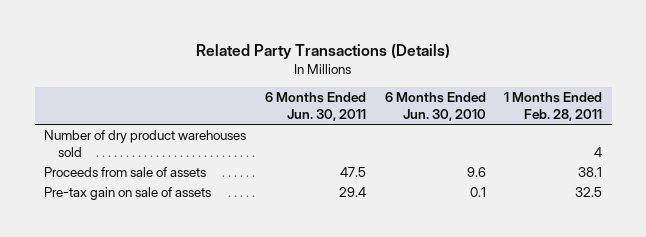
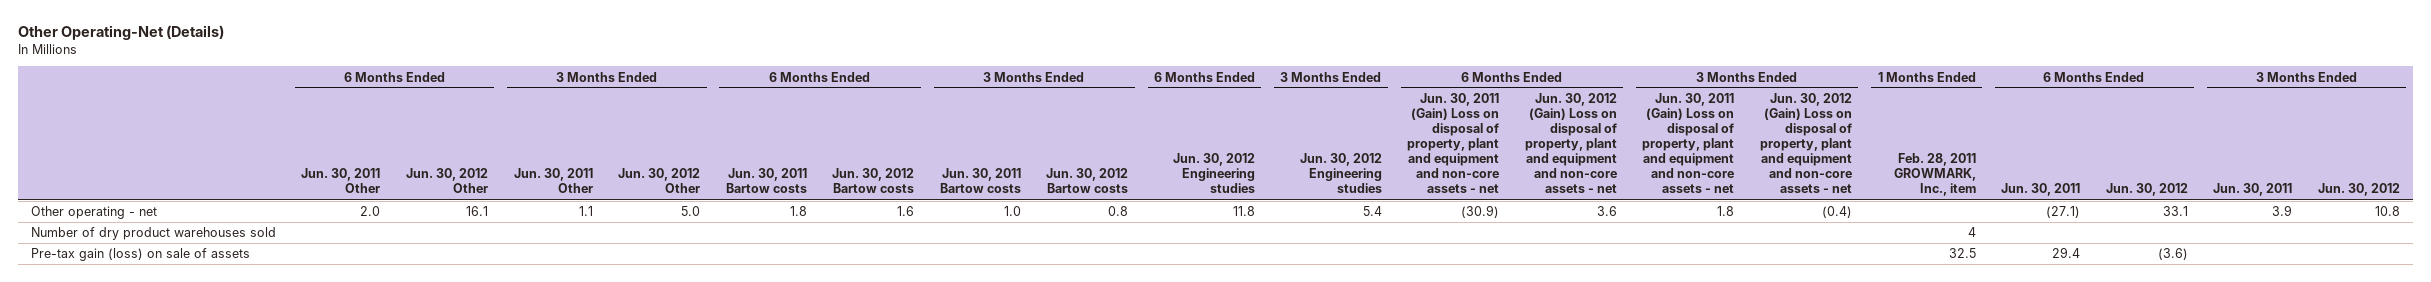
- Related Party Transactions (Details)
+ Other Operating-Net (Details)
- | 6 Months Ended Jun. 30, 2011 | 6 Months Ended Jun. 30, 2010 | 1 Months Ended Feb. 28, 2011
+ | 6 Months Ended Jun. 30, 2011 Other | 6 Months Ended Jun. 30, 2012 Other | 3 Months Ended Jun. 30, 2011 Other | 3 Months Ended Jun. 30, 2012 Other | 6 Months Ended Jun. 30, 2011 Bartow costs | 6 Months Ended Jun. 30, 2012 Bartow costs | 3 Months Ended Jun. 30, 2011 Bartow costs | 3 Months Ended Jun. 30, 2012 Bartow costs | 6 Months Ended Jun. 30, 2012 Engineering studies | 3 Months Ended Jun. 30, 2012 Engineering studies | 6 Months Ended Jun. 30, 2011 (Gain) Loss on disposal of property, plant and equipment and non-core assets - net | 6 Months Ended Jun. 30, 2012 (Gain) Loss on disposal of property, plant and equipment and non-core assets - net | 3 Months Ended Jun. 30, 2011 (Gain) Loss on disposal of property, plant and equipment and non-core assets - net | 3 Months Ended Jun. 30, 2012 (Gain) Loss on disposal of property, plant and equipment and non-core assets - net | 1 Months Ended Feb. 28, 2011 GROWMARK, Inc., item | 6 Months Ended Jun. 30, 2011 | 6 Months Ended Jun. 30, 2012 | 3 Months Ended Jun. 30, 2011 | 3 Months Ended Jun. 30, 2012
+ Other operating - net | 2.0 | 16.1 | 1.1 | 5.0 | 1.8 | 1.6 | 1.0 | 0.8 | 11.8 | 5.4 | (30.9) | 3.6 | 1.8 | (0.4) | | (27.1) | 33.1 | 3.9 | 10.8
- Proceeds from sale of assets | 47.5 | 9.6 | 38.1
- Pre-tax gain on sale of assets | 29.4 | 0.1 | 32.5
+ Pre-tax gain (loss) on sale of assets | | | | | | | | | | | | | | | 32.5 | 29.4 | (3.6) | |

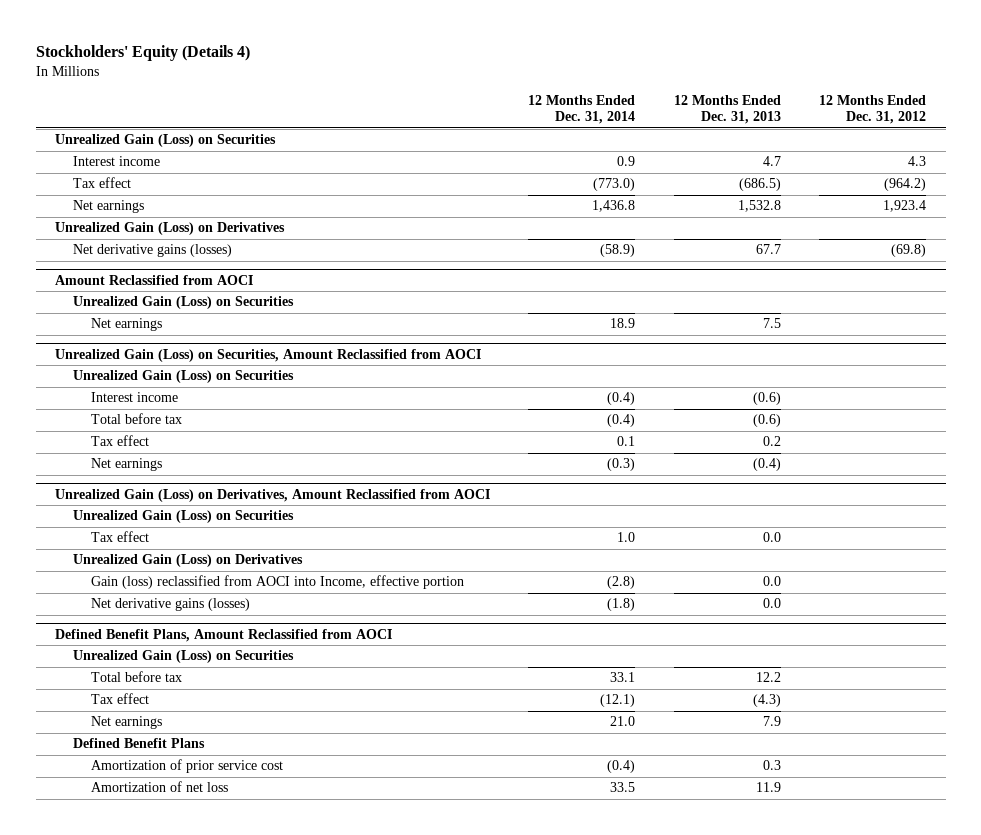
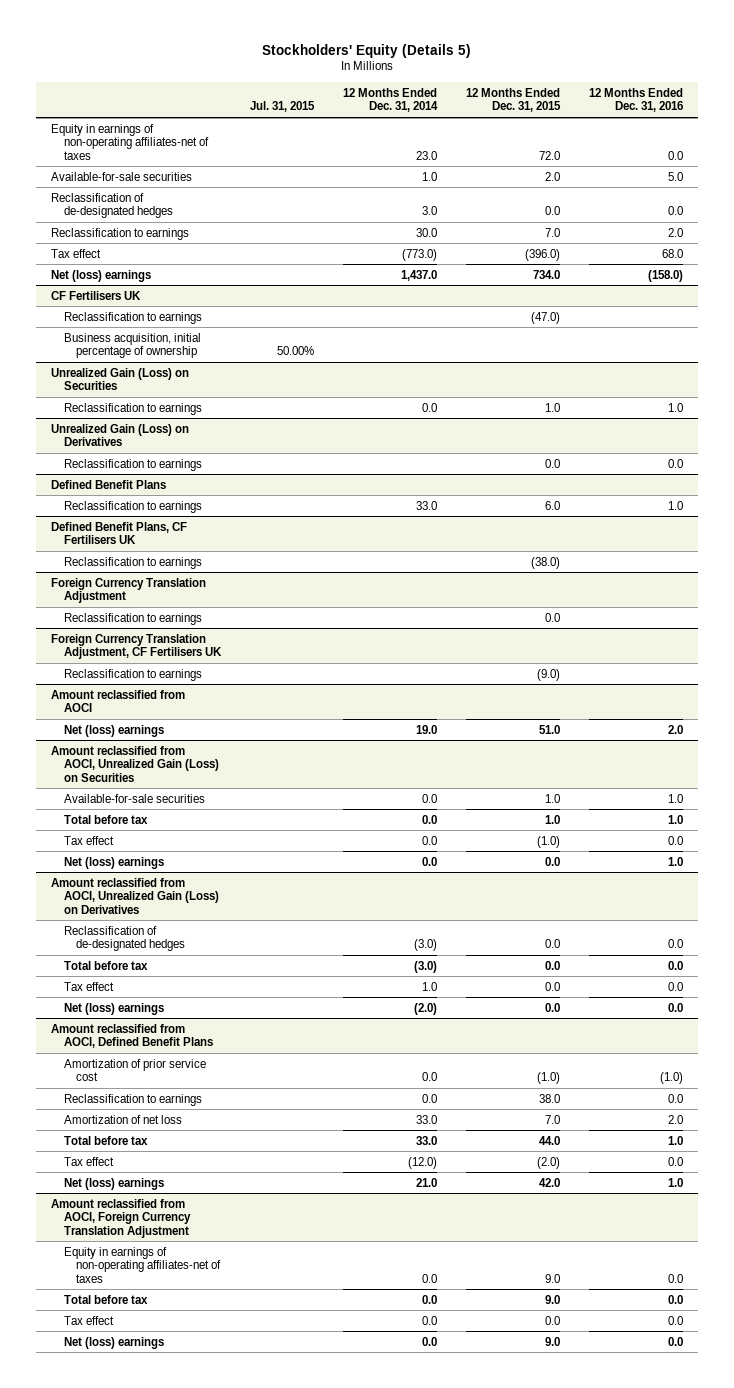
- Stockholders' Equity (Details 4)
+ Stockholders' Equity (Details 5)
- | 12 Months Ended Dec. 31, 2014 | 12 Months Ended Dec. 31, 2013 | 12 Months Ended Dec. 31, 2012
+ | Jul. 31, 2015 | 12 Months Ended Dec. 31, 2014 | 12 Months Ended Dec. 31, 2015 | 12 Months Ended Dec. 31, 2016
- Unrealized Gain (Loss) on Securities
- Interest income | 0.9 | 4.7 | 4.3
+ Equity in earnings of non-operating affiliates-net of taxes | | 23.0 | 72.0 | 0.0
+ Available-for-sale securities | | 1.0 | 2.0 | 5.0
+ Reclassification of de-designated hedges | | 3.0 | 0.0 | 0.0
+ Reclassification to earnings | | 30.0 | 7.0 | 2.0
- Net earnings | 1,436.8 | 1,532.8 | 1,923.4
- Unrealized Gain (Loss) on Derivatives
- Net derivative gains (losses) | (58.9) | 67.7 | (69.8)
- Amount Reclassified from AOCI
- Unrealized Gain (Loss) on Securities
- Net earnings | 18.9 | 7.5 |
- Unrealized Gain (Loss) on Securities, Amount Reclassified from AOCI
- Unrealized Gain (Loss) on Securities
- Interest income | (0.4) | (0.6) |
- Total before tax | (0.4) | (0.6) |
- Tax effect | 0.1 | 0.2 |
- Net earnings | (0.3) | (0.4) |
- Unrealized Gain (Loss) on Derivatives, Amount Reclassified from AOCI
- Unrealized Gain (Loss) on Securities
+ Net (loss) earnings | | 1,437.0 | 734.0 | (158.0)
+ CF Fertilisers UK
+ Reclassification to earnings | | | (47.0) |
+ Business acquisition, initial percentage of ownership | 50.00% | | |
+ Unrealized Gain (Loss) on Securities
+ Reclassification to earnings | | 0.0 | 1.0 | 1.0
+ Unrealized Gain (Loss) on Derivatives
+ Reclassification to earnings | | | 0.0 | 0.0
+ Defined Benefit Plans
+ Reclassification to earnings | | 33.0 | 6.0 | 1.0
+ Defined Benefit Plans, CF Fertilisers UK
+ Reclassification to earnings | | | (38.0) |
+ Foreign Currency Translation Adjustment
+ Reclassification to earnings | | | 0.0 |
+ Foreign Currency Translation Adjustment, CF Fertilisers UK
+ Reclassification to earnings | | | (9.0) |
+ Amount reclassified from AOCI
+ Net (loss) earnings | | 19.0 | 51.0 | 2.0
+ Amount reclassified from AOCI, Unrealized Gain (Loss) on Securities
+ Available-for-sale securities | | 0.0 | 1.0 | 1.0
+ Total before tax | | 0.0 | 1.0 | 1.0
+ Tax effect | | 0.0 | (1.0) | 0.0
+ Net (loss) earnings | | 0.0 | 0.0 | 1.0
+ Amount reclassified from AOCI, Unrealized Gain (Loss) on Derivatives
+ Reclassification of de-designated hedges | | (3.0) | 0.0 | 0.0
+ Total before tax | | (3.0) | 0.0 | 0.0
- Unrealized Gain (Loss) on Derivatives
- Gain (loss) reclassified from AOCI into Income, effective portion | (2.8) | 0.0 |
- Net derivative gains (losses) | (1.8) | 0.0 |
- Defined Benefit Plans, Amount Reclassified from AOCI
- Unrealized Gain (Loss) on Securities
- Total before tax | 33.1 | 12.2 |
- Tax effect | (12.1) | (4.3) |
- Net earnings | 21.0 | 7.9 |
- Defined Benefit Plans
- Amortization of prior service cost | (0.4) | 0.3 |
- Amortization of net loss | 33.5 | 11.9 |
+ Net (loss) earnings | | (2.0) | 0.0 | 0.0
+ Amount reclassified from AOCI, Defined Benefit Plans
+ Amortization of prior service cost | | 0.0 | (1.0) | (1.0)
+ Reclassification to earnings | | 0.0 | 38.0 | 0.0
+ Amortization of net loss | | 33.0 | 7.0 | 2.0
+ Total before tax | | 33.0 | 44.0 | 1.0
+ Tax effect | | (12.0) | (2.0) | 0.0
+ Net (loss) earnings | | 21.0 | 42.0 | 1.0
+ Amount reclassified from AOCI, Foreign Currency Translation Adjustment
+ Equity in earnings of non-operating affiliates-net of taxes | | 0.0 | 9.0 | 0.0
+ Total before tax | | 0.0 | 9.0 | 0.0
+ Tax effect | | 0.0 | 0.0 | 0.0
+ Net (loss) earnings | | 0.0 | 9.0 | 0.0

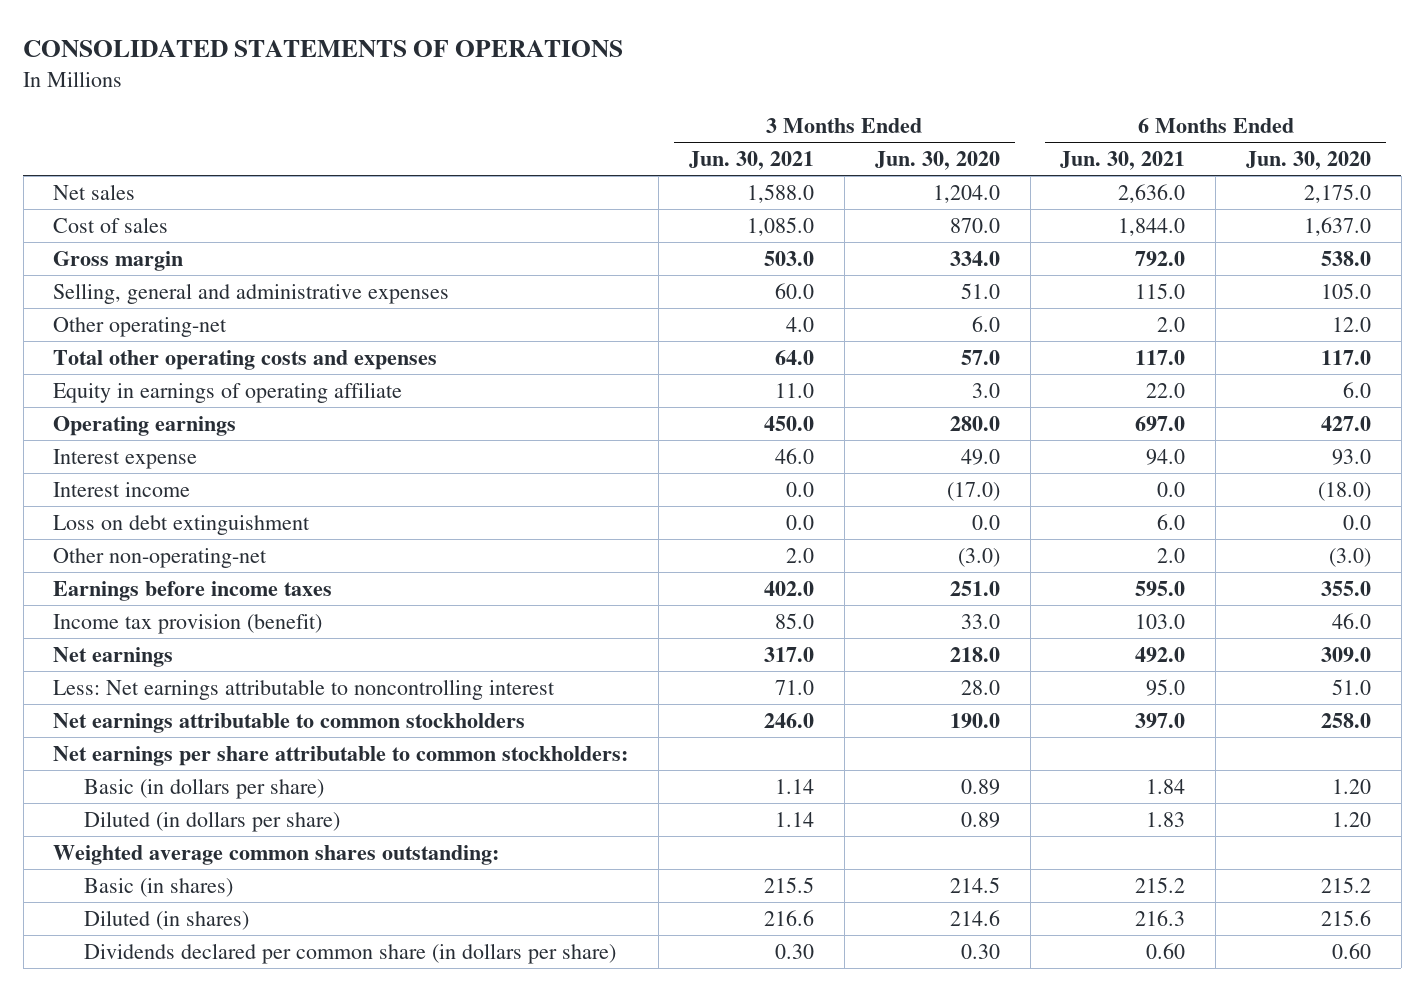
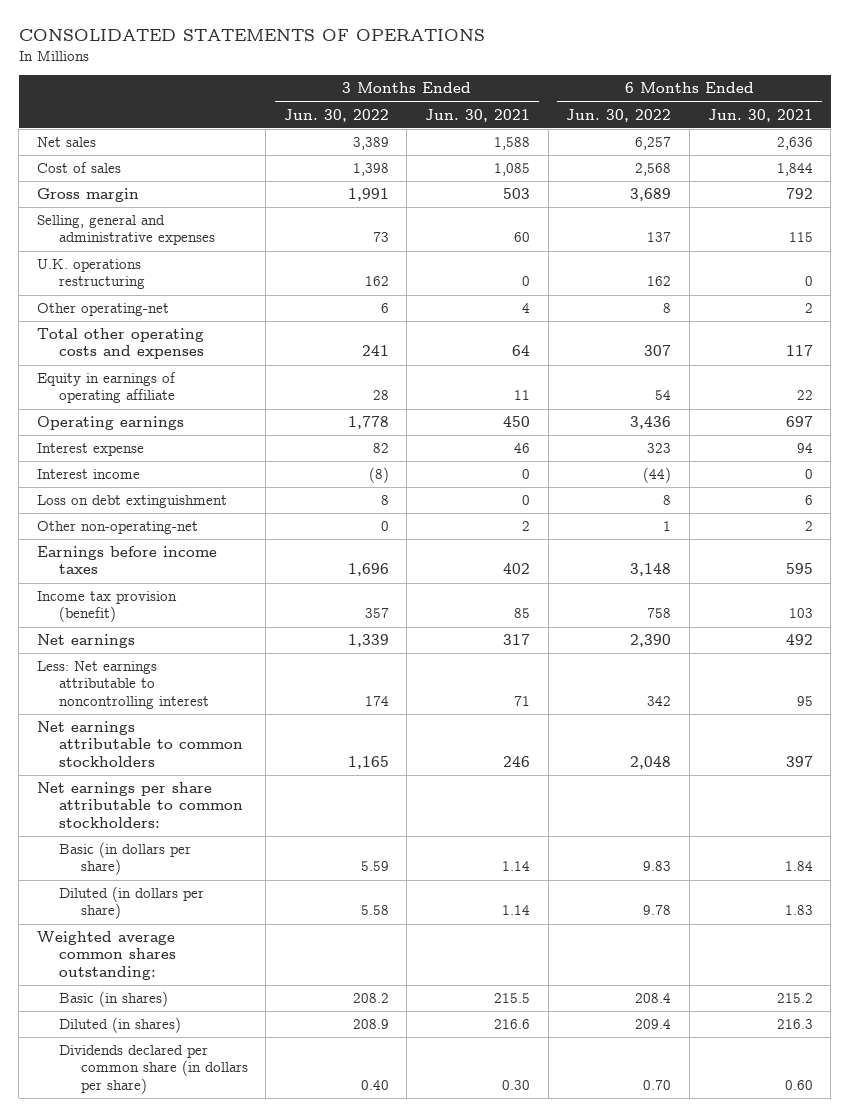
- | 3 Months Ended Jun. 30, 2021 | 3 Months Ended Jun. 30, 2020 | 6 Months Ended Jun. 30, 2021 | 6 Months Ended Jun. 30, 2020
+ | 3 Months Ended Jun. 30, 2022 | 3 Months Ended Jun. 30, 2021 | 6 Months Ended Jun. 30, 2022 | 6 Months Ended Jun. 30, 2021
- Net sales | 1,588.0 | 1,204.0 | 2,636.0 | 2,175.0
- Cost of sales | 1,085.0 | 870.0 | 1,844.0 | 1,637.0
- Gross margin | 503.0 | 334.0 | 792.0 | 538.0
- Selling, general and administrative expenses | 60.0 | 51.0 | 115.0 | 105.0
- Other operating-net | 4.0 | 6.0 | 2.0 | 12.0
- Total other operating costs and expenses | 64.0 | 57.0 | 117.0 | 117.0
- Equity in earnings of operating affiliate | 11.0 | 3.0 | 22.0 | 6.0
- Operating earnings | 450.0 | 280.0 | 697.0 | 427.0
- Interest expense | 46.0 | 49.0 | 94.0 | 93.0
- Interest income | 0.0 | (17.0) | 0.0 | (18.0)
- Loss on debt extinguishment | 0.0 | 0.0 | 6.0 | 0.0
- Other non-operating-net | 2.0 | (3.0) | 2.0 | (3.0)
- Earnings before income taxes | 402.0 | 251.0 | 595.0 | 355.0
- Income tax provision (benefit) | 85.0 | 33.0 | 103.0 | 46.0
- Net earnings | 317.0 | 218.0 | 492.0 | 309.0
- Less: Net earnings attributable to noncontrolling interest | 71.0 | 28.0 | 95.0 | 51.0
- Net earnings attributable to common stockholders | 246.0 | 190.0 | 397.0 | 258.0
+ Net sales | 3,389 | 1,588 | 6,257 | 2,636
+ Cost of sales | 1,398 | 1,085 | 2,568 | 1,844
+ Gross margin | 1,991 | 503 | 3,689 | 792
+ Selling, general and administrative expenses | 73 | 60 | 137 | 115
+ U.K. operations restructuring | 162 | 0 | 162 | 0
+ Other operating-net | 6 | 4 | 8 | 2
+ Total other operating costs and expenses | 241 | 64 | 307 | 117
+ Equity in earnings of operating affiliate | 28 | 11 | 54 | 22
+ Operating earnings | 1,778 | 450 | 3,436 | 697
+ Interest expense | 82 | 46 | 323 | 94
+ Interest income | (8) | 0 | (44) | 0
+ Loss on debt extinguishment | 8 | 0 | 8 | 6
+ Other non-operating-net | 0 | 2 | 1 | 2
+ Earnings before income taxes | 1,696 | 402 | 3,148 | 595
+ Income tax provision (benefit) | 357 | 85 | 758 | 103
+ Net earnings | 1,339 | 317 | 2,390 | 492
+ Less: Net earnings attributable to noncontrolling interest | 174 | 71 | 342 | 95
+ Net earnings attributable to common stockholders | 1,165 | 246 | 2,048 | 397

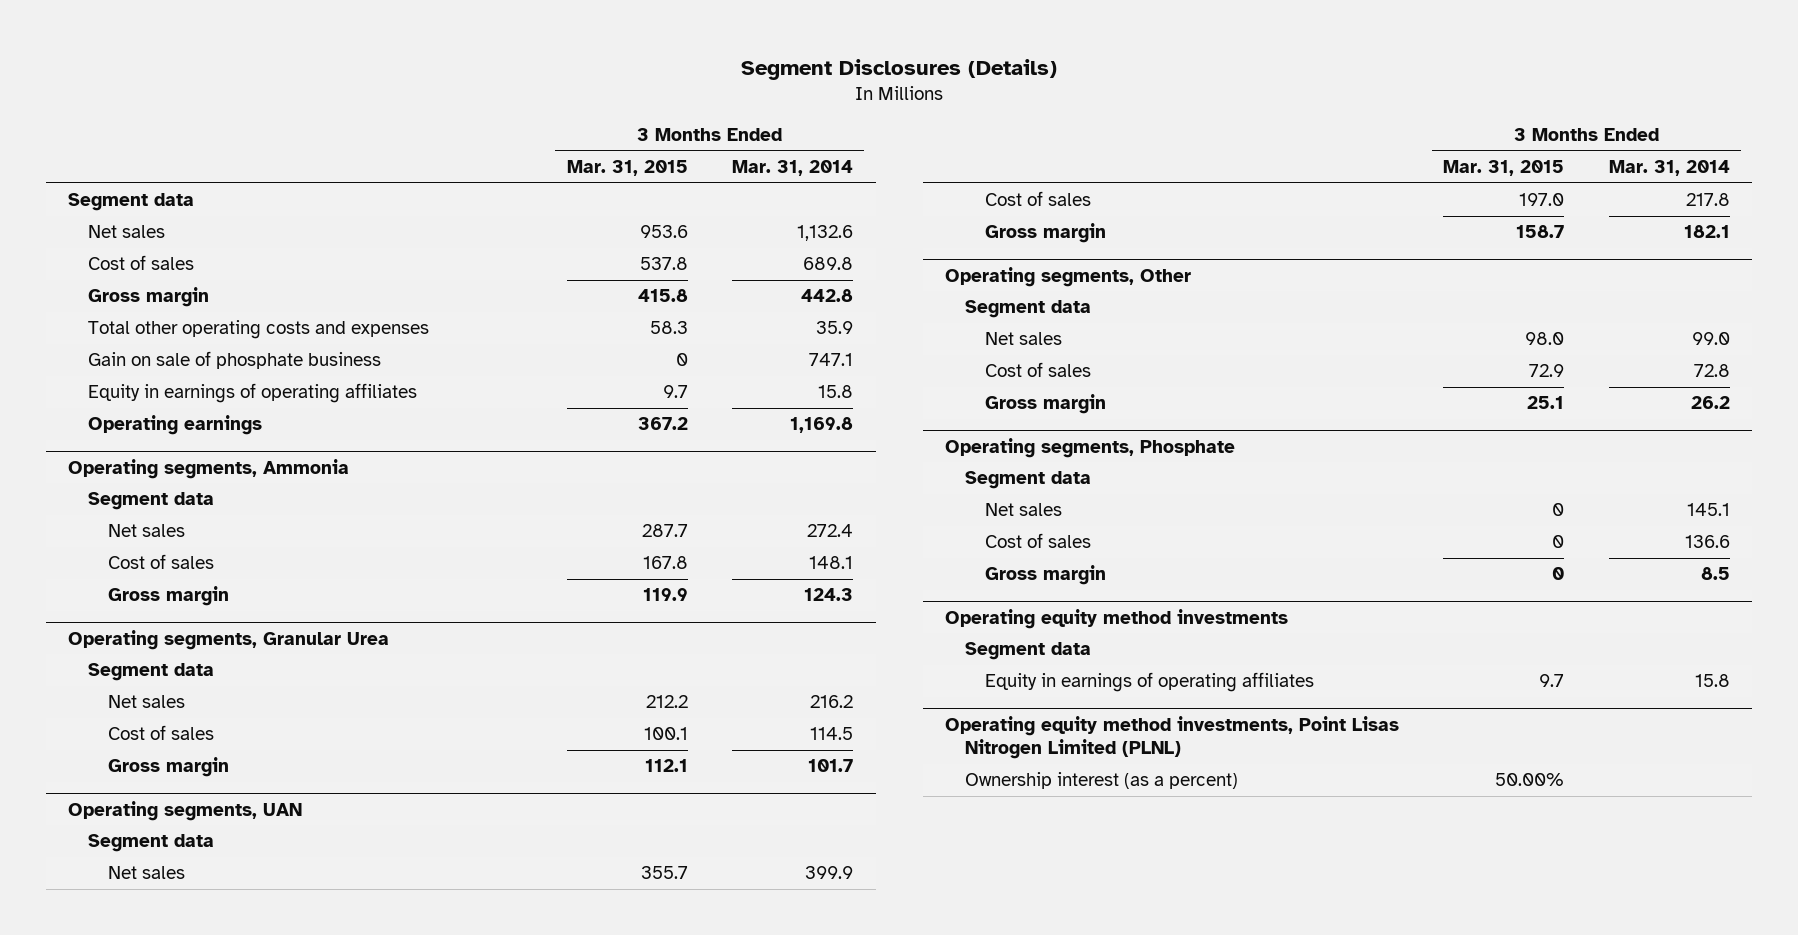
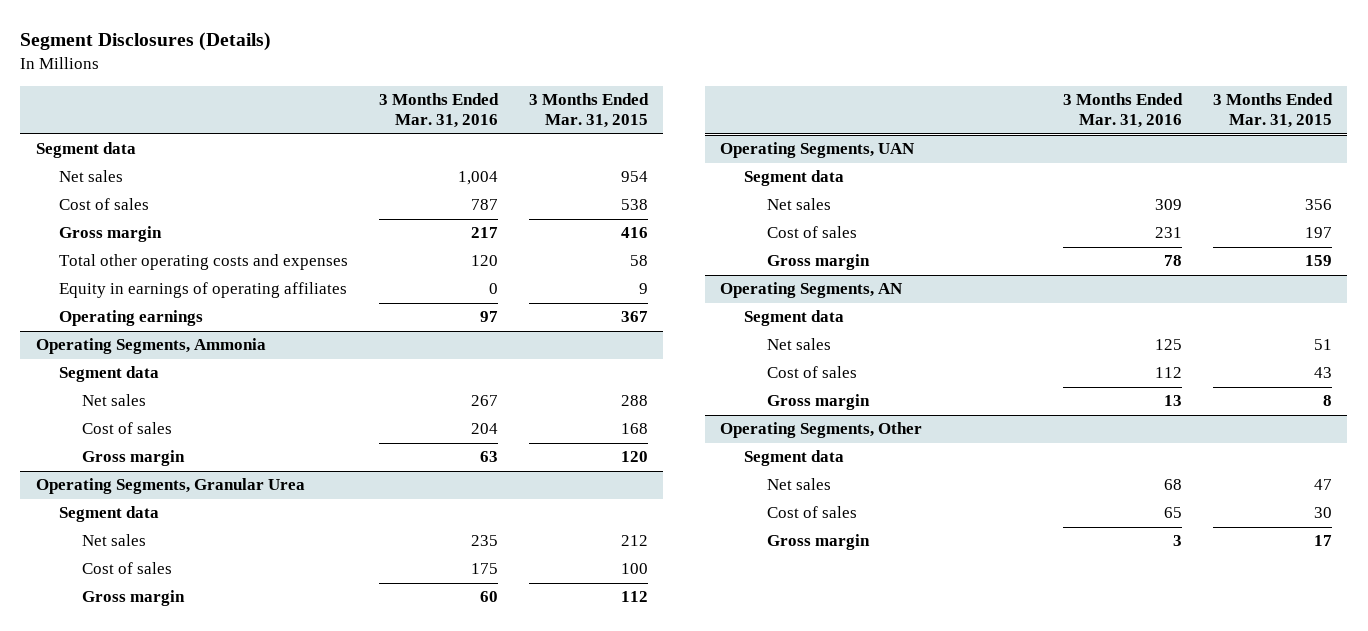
- | 3 Months Ended Mar. 31, 2015 | 3 Months Ended Mar. 31, 2014
+ | 3 Months Ended Mar. 31, 2016 | 3 Months Ended Mar. 31, 2015
- Net sales | 953.6 | 1,132.6
- Cost of sales | 537.8 | 689.8
- Gross margin | 415.8 | 442.8
- Total other operating costs and expenses | 58.3 | 35.9
- Gain on sale of phosphate business | 0 | 747.1
- Equity in earnings of operating affiliates | 9.7 | 15.8
- Operating earnings | 367.2 | 1,169.8
- Operating segments, Ammonia
- Segment data
- Net sales | 287.7 | 272.4
- Cost of sales | 167.8 | 148.1
- Gross margin | 119.9 | 124.3
- Operating segments, Granular Urea
+ Net sales | 1,004 | 954
+ Cost of sales | 787 | 538
+ Gross margin | 217 | 416
+ Total other operating costs and expenses | 120 | 58
+ Equity in earnings of operating affiliates | 0 | 9
+ Operating earnings | 97 | 367
+ Operating Segments, Ammonia
- Net sales | 212.2 | 216.2
- Cost of sales | 100.1 | 114.5
- Gross margin | 112.1 | 101.7
- Operating segments, UAN
+ Net sales | 267 | 288
+ Cost of sales | 204 | 168
+ Gross margin | 63 | 120
+ Operating Segments, Granular Urea
- Net sales | 355.7 | 399.9
- Cost of sales | 197.0 | 217.8
- Gross margin | 158.7 | 182.1
- Operating segments, Other
+ Net sales | 235 | 212
+ Cost of sales | 175 | 100
+ Gross margin | 60 | 112
+ Operating Segments, UAN
- Net sales | 98.0 | 99.0
- Cost of sales | 72.9 | 72.8
- Gross margin | 25.1 | 26.2
- Operating segments, Phosphate
+ Net sales | 309 | 356
+ Cost of sales | 231 | 197
+ Gross margin | 78 | 159
+ Operating Segments, AN
- Net sales | 0 | 145.1
- Cost of sales | 0 | 136.6
- Gross margin | 0 | 8.5
- Operating equity method investments
+ Net sales | 125 | 51
+ Cost of sales | 112 | 43
+ Gross margin | 13 | 8
+ Operating Segments, Other
- Equity in earnings of operating affiliates | 9.7 | 15.8
- Operating equity method investments, Point Lisas Nitrogen Limited (PLNL)
- Ownership interest (as a percent) | 50.00% |
+ Net sales | 68 | 47
+ Cost of sales | 65 | 30
+ Gross margin | 3 | 17

